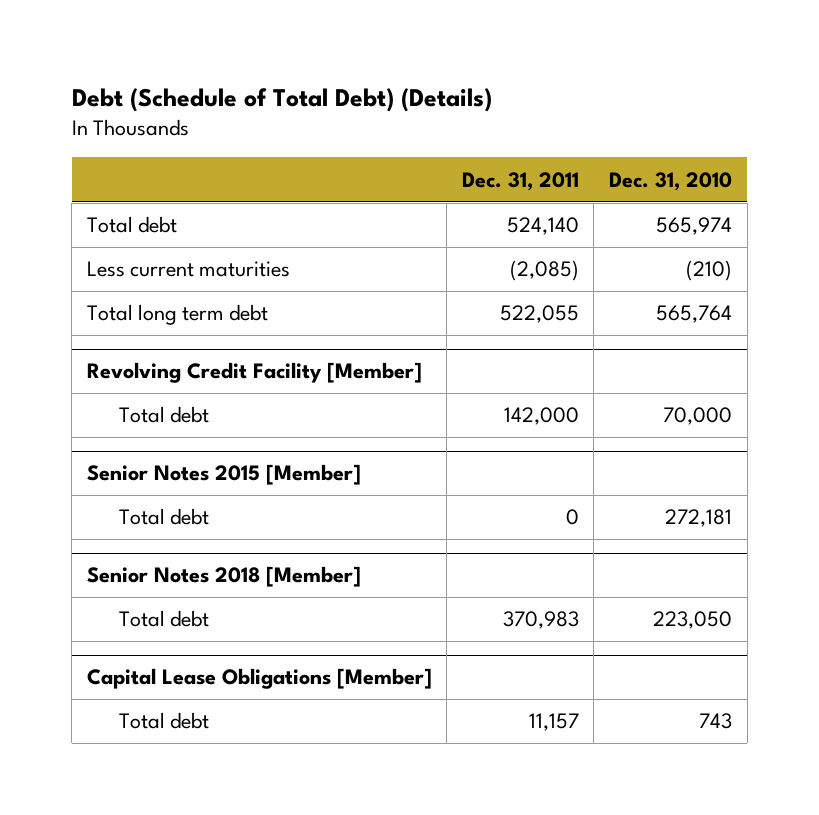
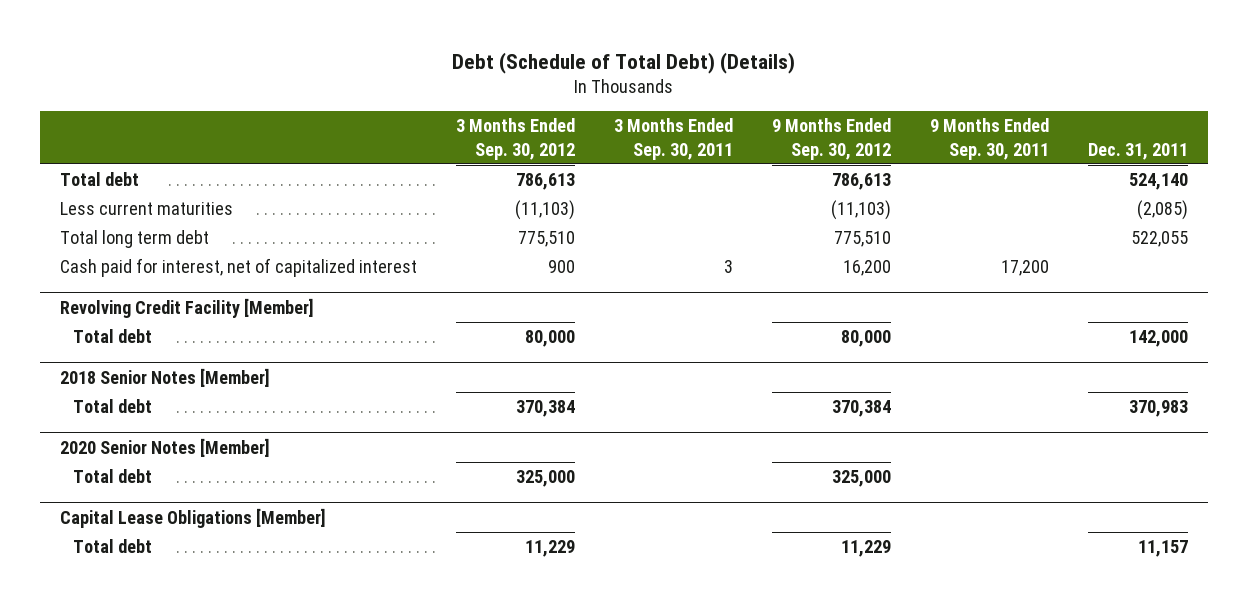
- | Dec. 31, 2011 | Dec. 31, 2010
+ | 3 Months Ended Sep. 30, 2012 | 3 Months Ended Sep. 30, 2011 | 9 Months Ended Sep. 30, 2012 | 9 Months Ended Sep. 30, 2011 | Dec. 31, 2011
+ Cash paid for interest, net of capitalized interest | 900 | 3 | 16,200 | 17,200 |
- Senior Notes 2015 [Member]
- Total debt | 0 | 272,181
- Senior Notes 2018 [Member]
+ 2018 Senior Notes [Member]
+ 2020 Senior Notes [Member]
+ Total debt | 325,000 | | 325,000 | |

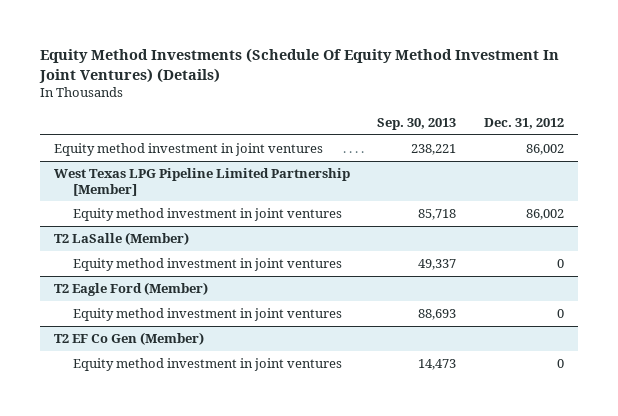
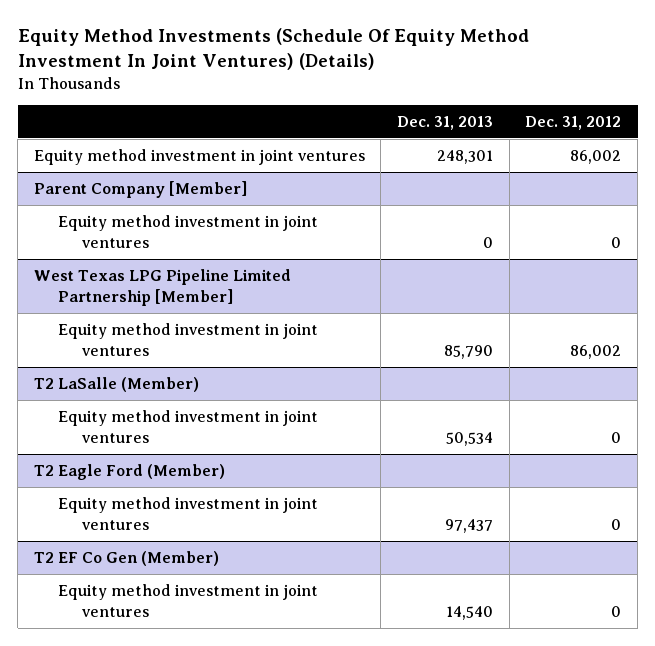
- | Sep. 30, 2013 | Dec. 31, 2012
+ | Dec. 31, 2013 | Dec. 31, 2012
+ Parent Company [Member]
+ Equity method investment in joint ventures | 0 | 0

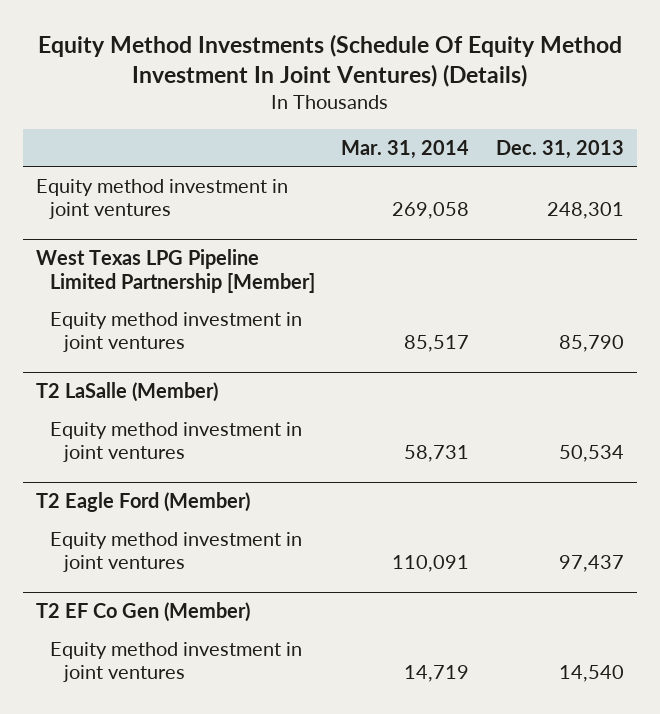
- | Dec. 31, 2013 | Dec. 31, 2012
+ | Mar. 31, 2014 | Dec. 31, 2013
- Parent Company [Member]
- Equity method investment in joint ventures | 0 | 0

